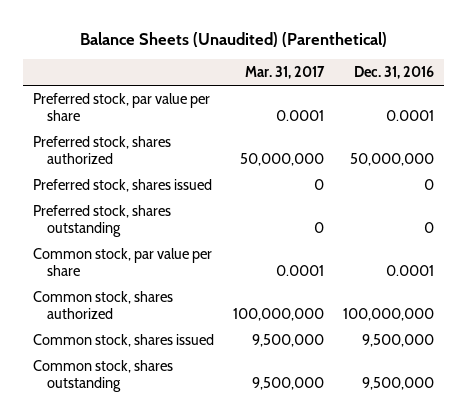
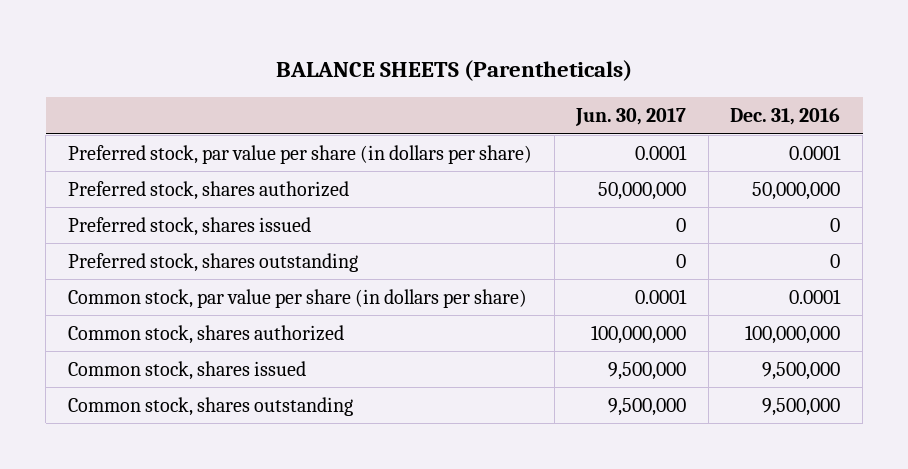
- Balance Sheets (Unaudited) (Parenthetical)
+ BALANCE SHEETS (Parentheticals)
- | Mar. 31, 2017 | Dec. 31, 2016
+ | Jun. 30, 2017 | Dec. 31, 2016
- Preferred stock, par value per share | 0.0001 | 0.0001
+ Preferred stock, par value per share (in dollars per share) | 0.0001 | 0.0001
- Common stock, par value per share | 0.0001 | 0.0001
+ Common stock, par value per share (in dollars per share) | 0.0001 | 0.0001

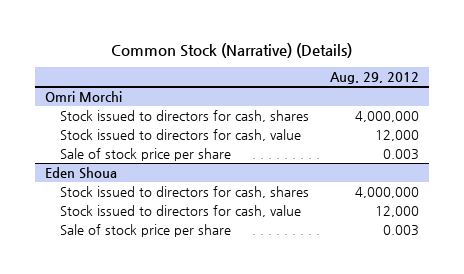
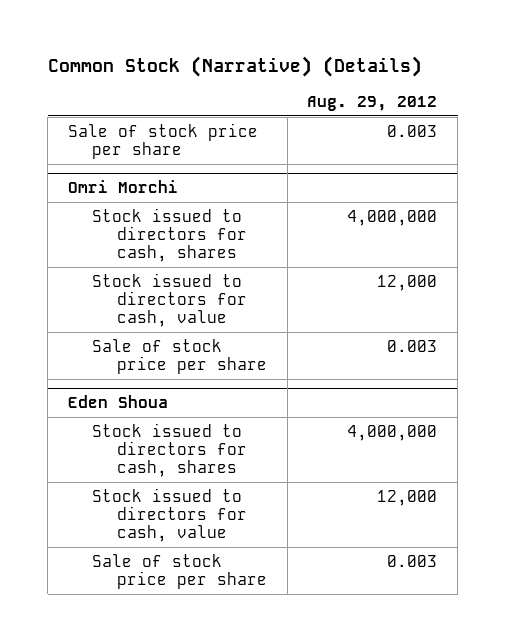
+ Sale of stock price per share | 0.003

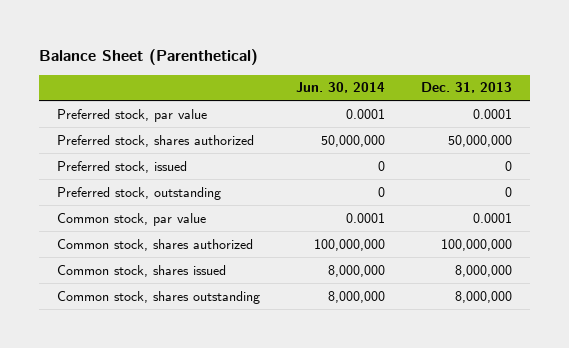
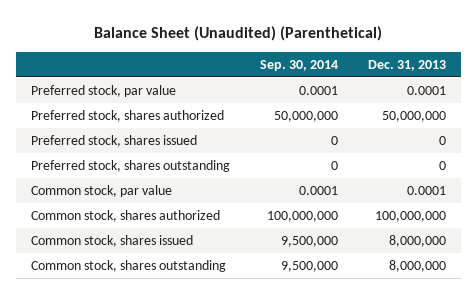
- Balance Sheet (Parenthetical)
+ Balance Sheet (Unaudited) (Parenthetical)
- | Jun. 30, 2014 | Dec. 31, 2013
+ | Sep. 30, 2014 | Dec. 31, 2013
- Preferred stock, issued | 0 | 0
- Preferred stock, outstanding | 0 | 0
+ Preferred stock, shares issued | 0 | 0
+ Preferred stock, shares outstanding | 0 | 0

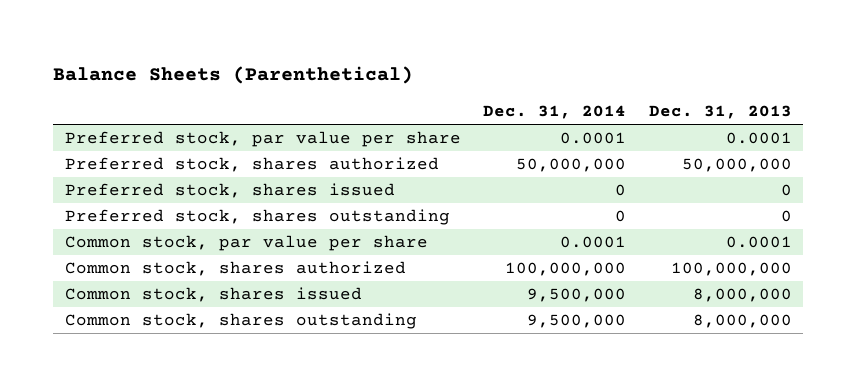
- Balance Sheet (Unaudited) (Parenthetical)
+ Balance Sheets (Parenthetical)
- | Sep. 30, 2014 | Dec. 31, 2013
+ | Dec. 31, 2014 | Dec. 31, 2013
- Preferred stock, par value | 0.0001 | 0.0001
+ Preferred stock, par value per share | 0.0001 | 0.0001
- Common stock, par value | 0.0001 | 0.0001
+ Common stock, par value per share | 0.0001 | 0.0001

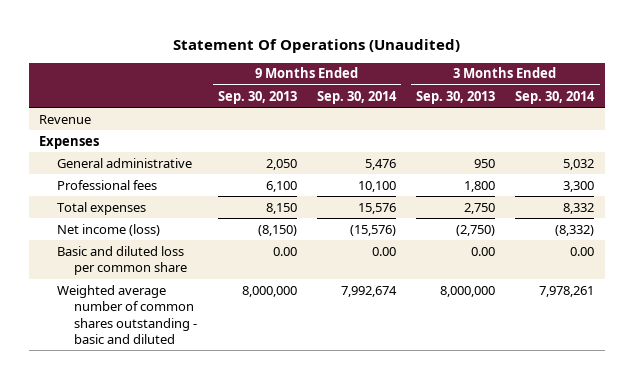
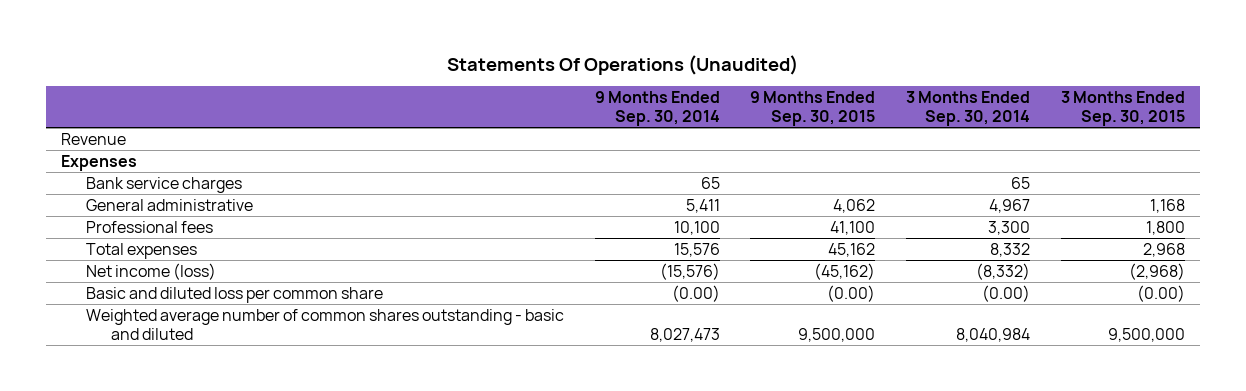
- Statement Of Operations (Unaudited)
+ Statements Of Operations (Unaudited)
- | 9 Months Ended Sep. 30, 2013 | 9 Months Ended Sep. 30, 2014 | 3 Months Ended Sep. 30, 2013 | 3 Months Ended Sep. 30, 2014
+ | 9 Months Ended Sep. 30, 2014 | 9 Months Ended Sep. 30, 2015 | 3 Months Ended Sep. 30, 2014 | 3 Months Ended Sep. 30, 2015
- General administrative | 2,050 | 5,476 | 950 | 5,032
+ Bank service charges | 65 | | 65 |
+ General administrative | 5,411 | 4,062 | 4,967 | 1,168
- Basic and diluted loss per common share | 0.00 | 0.00 | 0.00 | 0.00
- Weighted average number of common shares outstanding - basic and diluted | 8,000,000 | 7,992,674 | 8,000,000 | 7,978,261
+ Basic and diluted loss per common share | (0.00) | (0.00) | (0.00) | (0.00)
+ Weighted average number of common shares outstanding - basic and diluted | 8,027,473 | 9,500,000 | 8,040,984 | 9,500,000

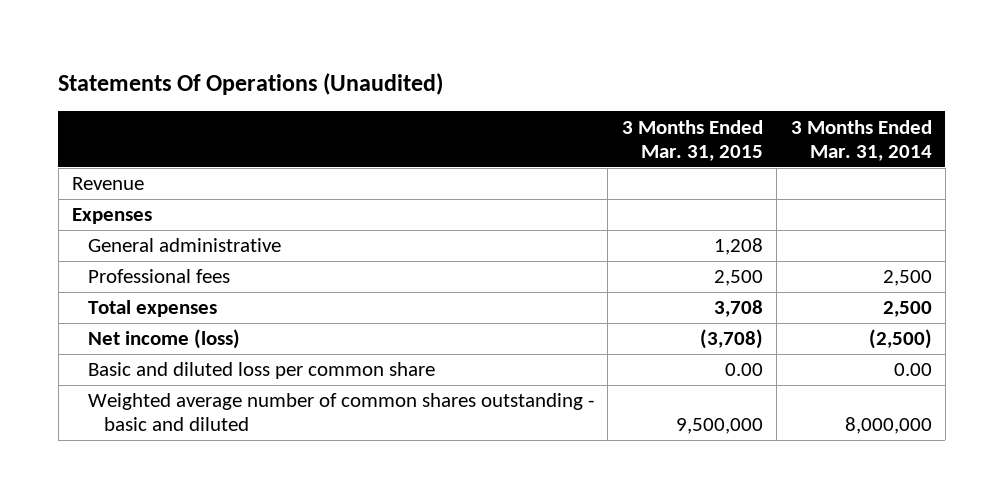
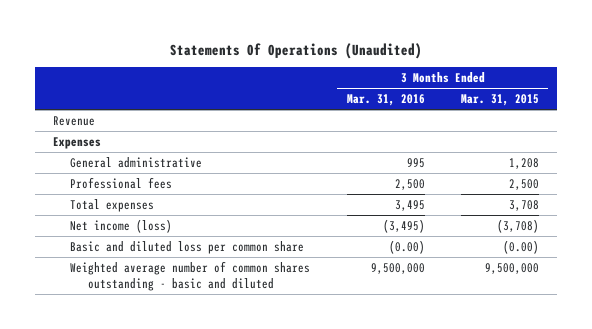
- | 3 Months Ended Mar. 31, 2015 | 3 Months Ended Mar. 31, 2014
+ | 3 Months Ended Mar. 31, 2016 | 3 Months Ended Mar. 31, 2015
- Basic and diluted loss per common share | 0.00 | 0.00
+ Basic and diluted loss per common share | (0.00) | (0.00)

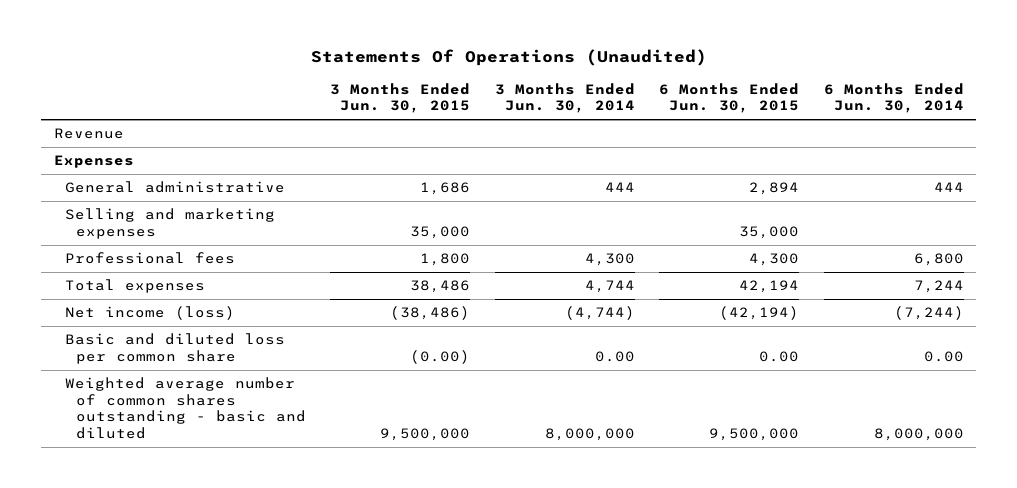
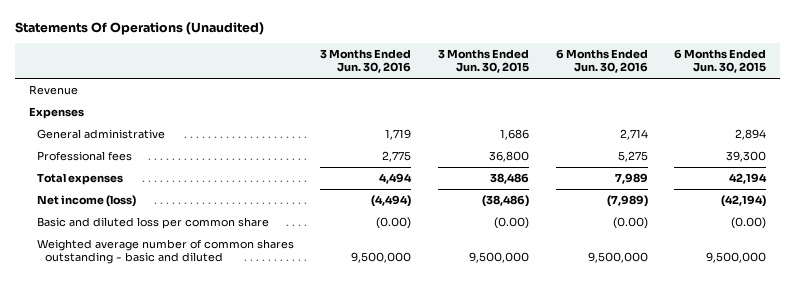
- | 3 Months Ended Jun. 30, 2015 | 3 Months Ended Jun. 30, 2014 | 6 Months Ended Jun. 30, 2015 | 6 Months Ended Jun. 30, 2014
+ | 3 Months Ended Jun. 30, 2016 | 3 Months Ended Jun. 30, 2015 | 6 Months Ended Jun. 30, 2016 | 6 Months Ended Jun. 30, 2015
- Selling and marketing expenses | 35,000 | | 35,000 |
- Professional fees | 1,800 | 4,300 | 4,300 | 6,800
+ Professional fees | 2,775 | 36,800 | 5,275 | 39,300
- Basic and diluted loss per common share | (0.00) | 0.00 | 0.00 | 0.00
+ Basic and diluted loss per common share | (0.00) | (0.00) | (0.00) | (0.00)

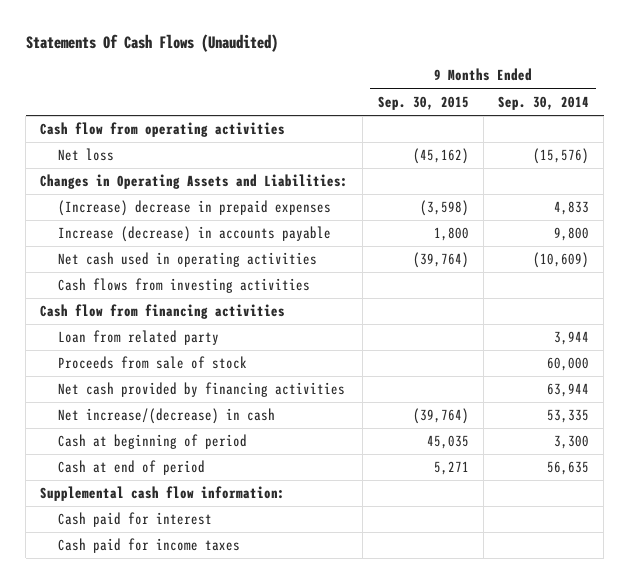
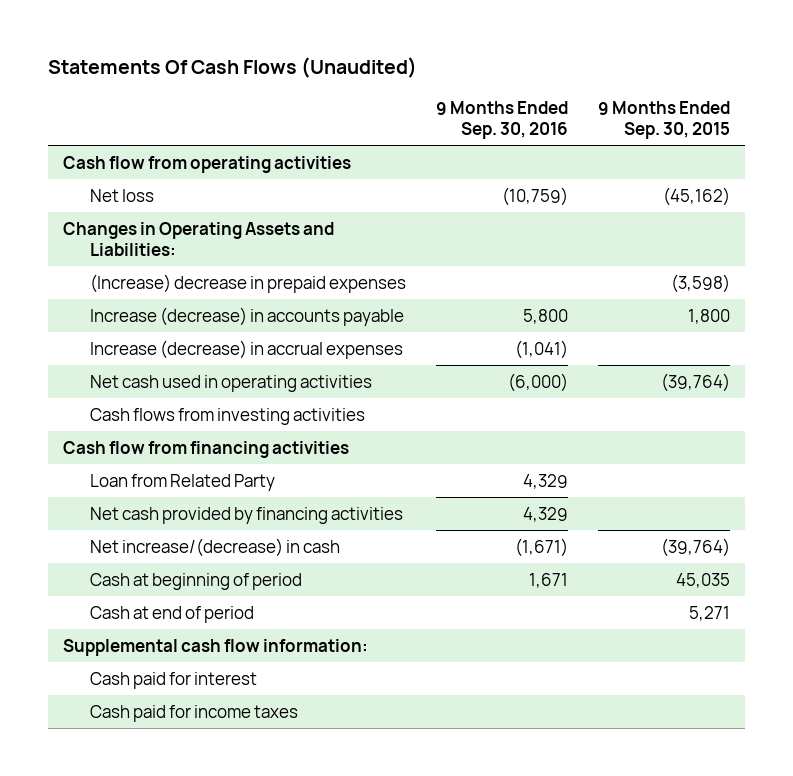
- | 9 Months Ended Sep. 30, 2015 | 9 Months Ended Sep. 30, 2014
+ | 9 Months Ended Sep. 30, 2016 | 9 Months Ended Sep. 30, 2015
+ Increase (decrease) in accrual expenses | (1,041) |
- Loan from related party | | 3,944
- Proceeds from sale of stock | | 60,000
+ Loan from Related Party | 4,329 |

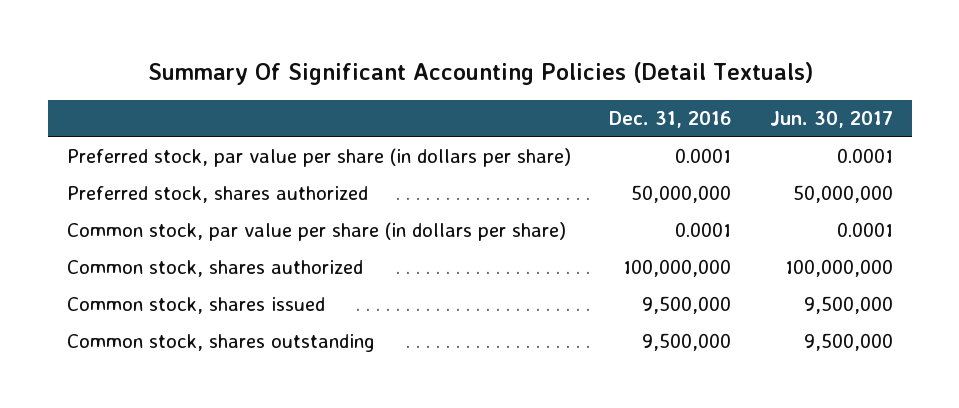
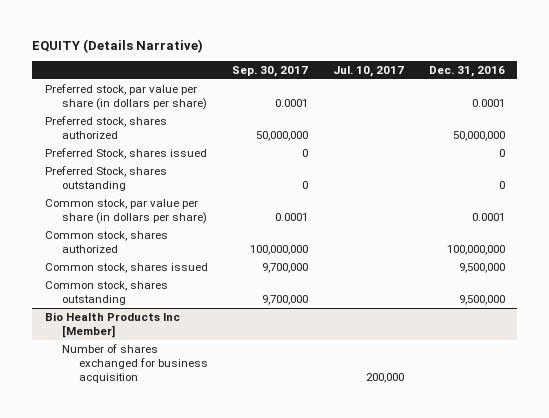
- Summary Of Significant Accounting Policies (Detail Textuals)
+ EQUITY (Details Narrative)
- | Dec. 31, 2016 | Jun. 30, 2017
+ | Sep. 30, 2017 | Jul. 10, 2017 | Dec. 31, 2016
+ Preferred Stock, shares issued | 0 | | 0
+ Preferred Stock, shares outstanding | 0 | | 0
+ Bio Health Products Inc [Member]
+ Number of shares exchanged for business acquisition | | 200,000 |

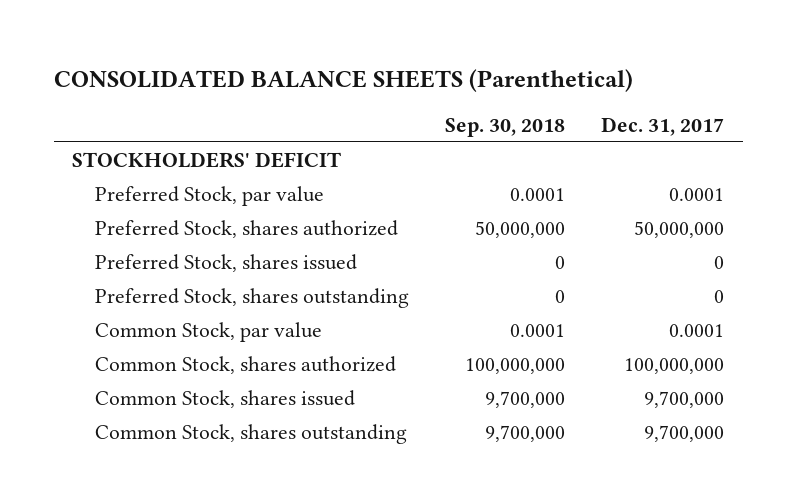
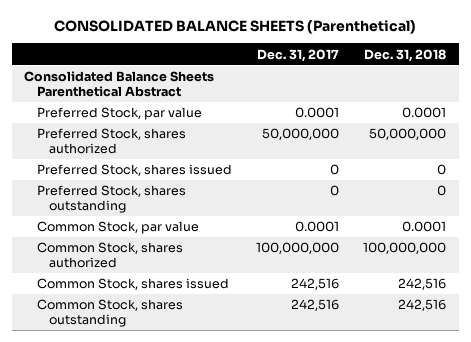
- | Sep. 30, 2018 | Dec. 31, 2017
+ | Dec. 31, 2017 | Dec. 31, 2018
- STOCKHOLDERS' DEFICIT
+ Consolidated Balance Sheets Parenthetical Abstract
- Common Stock, shares issued | 9,700,000 | 9,700,000
- Common Stock, shares outstanding | 9,700,000 | 9,700,000
+ Common Stock, shares issued | 242,516 | 242,516
+ Common Stock, shares outstanding | 242,516 | 242,516

